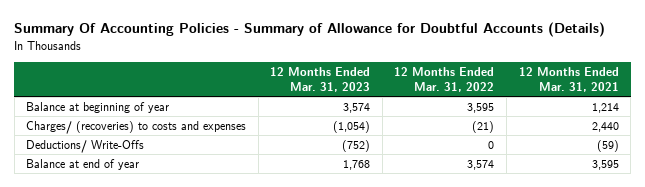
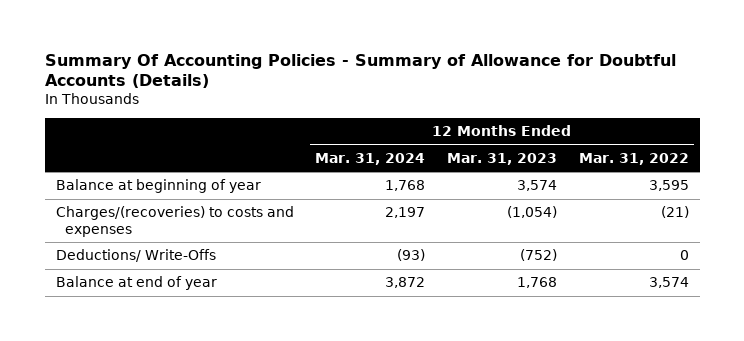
- | 12 Months Ended Mar. 31, 2023 | 12 Months Ended Mar. 31, 2022 | 12 Months Ended Mar. 31, 2021
+ | 12 Months Ended Mar. 31, 2024 | 12 Months Ended Mar. 31, 2023 | 12 Months Ended Mar. 31, 2022
- Charges/ (recoveries) to costs and expenses | (1,054) | (21) | 2,440
+ Charges/(recoveries) to costs and expenses | 2,197 | (1,054) | (21)

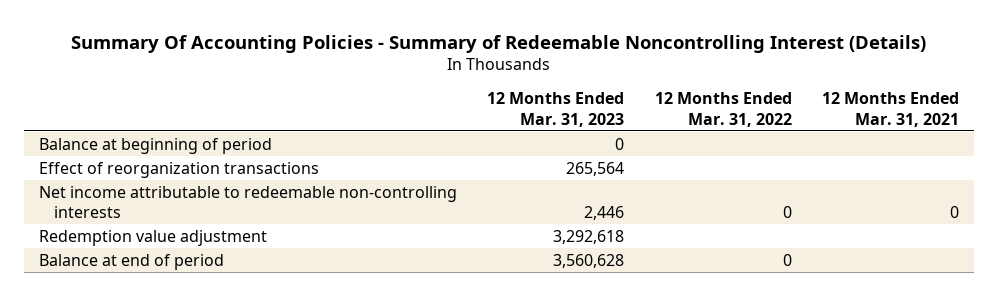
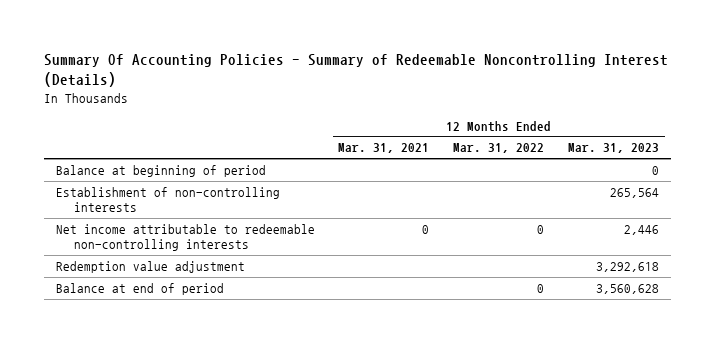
- | 12 Months Ended Mar. 31, 2023 | 12 Months Ended Mar. 31, 2022 | 12 Months Ended Mar. 31, 2021
+ | 12 Months Ended Mar. 31, 2021 | 12 Months Ended Mar. 31, 2022 | 12 Months Ended Mar. 31, 2023
- Effect of reorganization transactions | 265,564 | |
+ Establishment of non-controlling interests | | | 265,564

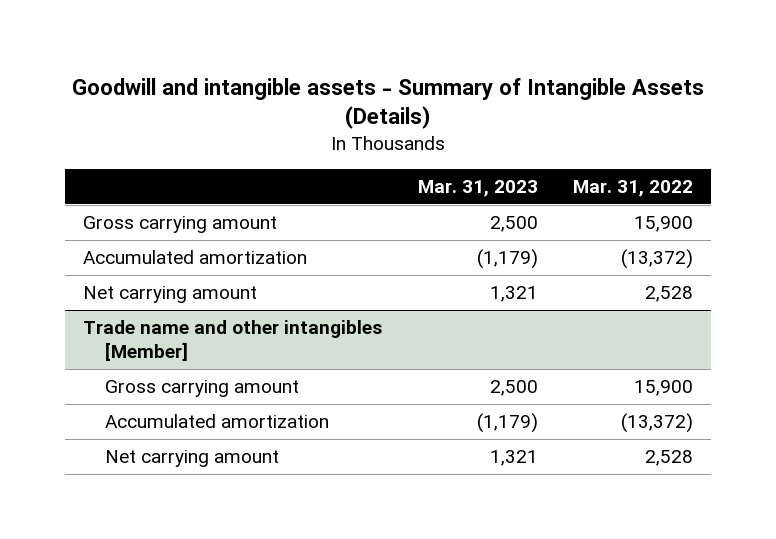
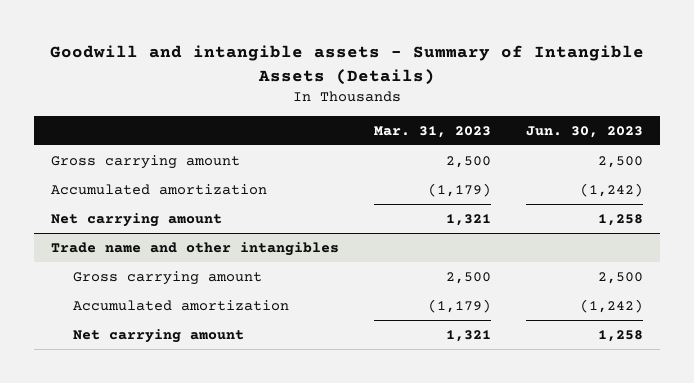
- | Mar. 31, 2023 | Mar. 31, 2022
+ | Mar. 31, 2023 | Jun. 30, 2023
- Trade name and other intangibles [Member]
+ Trade name and other intangibles

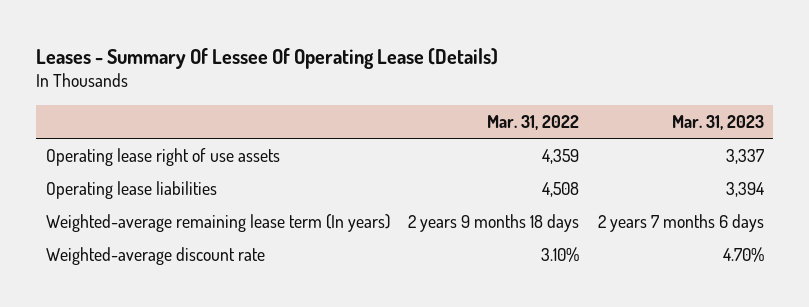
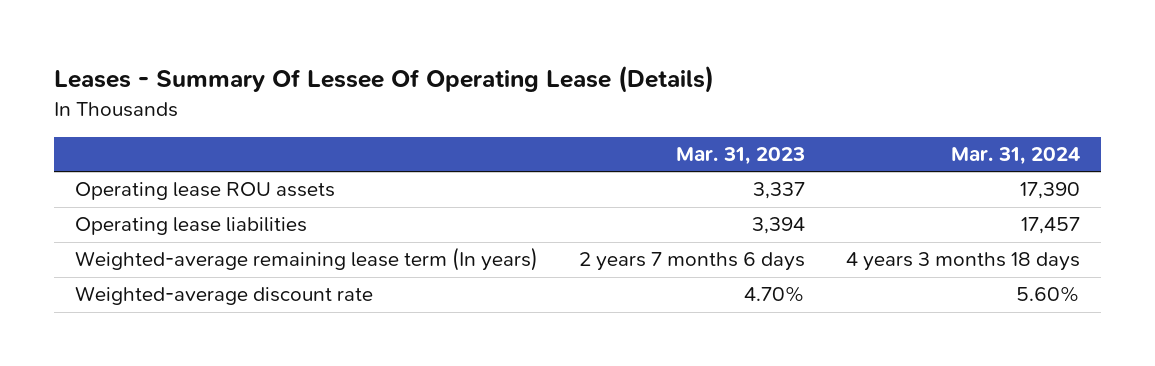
- | Mar. 31, 2022 | Mar. 31, 2023
+ | Mar. 31, 2023 | Mar. 31, 2024
- Operating lease right of use assets | 4,359 | 3,337
+ Operating lease ROU assets | 3,337 | 17,390

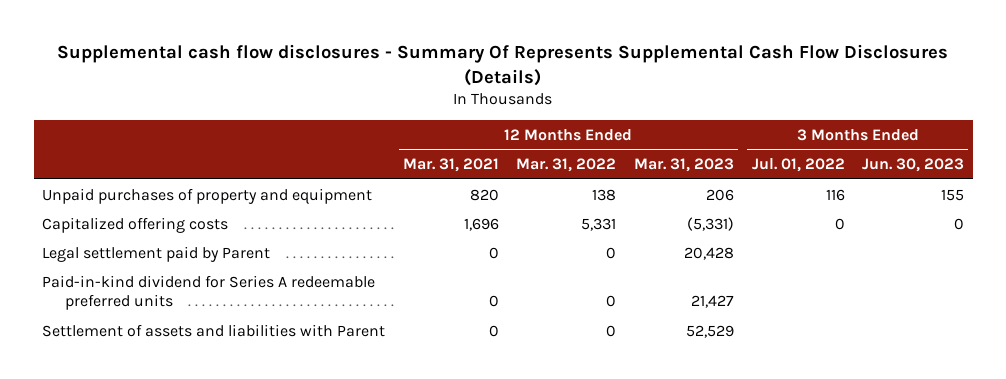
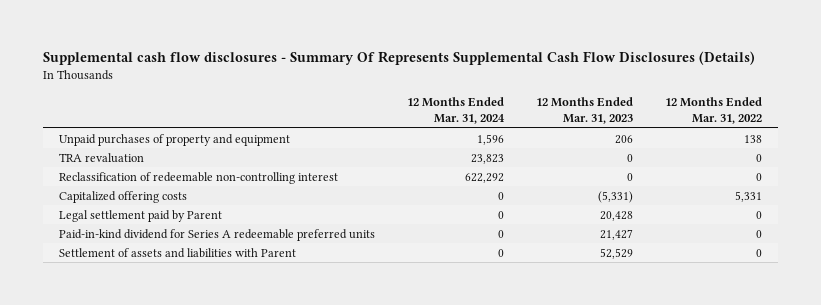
- | 12 Months Ended Mar. 31, 2021 | 12 Months Ended Mar. 31, 2022 | 12 Months Ended Mar. 31, 2023 | 3 Months Ended Jul. 01, 2022 | 3 Months Ended Jun. 30, 2023
+ | 12 Months Ended Mar. 31, 2024 | 12 Months Ended Mar. 31, 2023 | 12 Months Ended Mar. 31, 2022
+ TRA revaluation | 23,823 | 0 | 0
+ Reclassification of redeemable non-controlling interest | 622,292 | 0 | 0

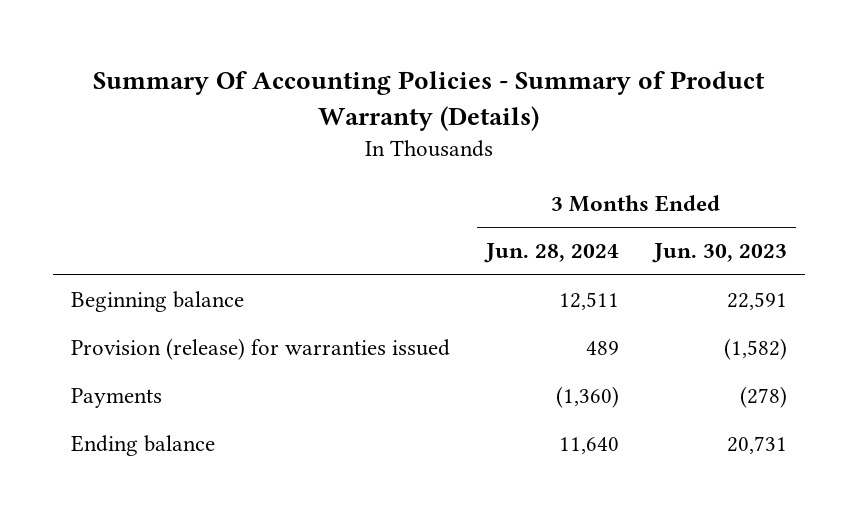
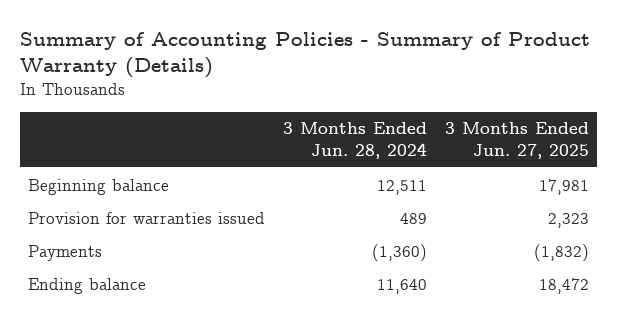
- Summary Of Accounting Policies - Summary of Product Warranty (Details)
+ Summary of Accounting Policies - Summary of Product Warranty (Details)
- | 3 Months Ended Jun. 28, 2024 | 3 Months Ended Jun. 30, 2023
+ | 3 Months Ended Jun. 28, 2024 | 3 Months Ended Jun. 27, 2025
- Provision (release) for warranties issued | 489 | (1,582)
+ Provision for warranties issued | 489 | 2,323

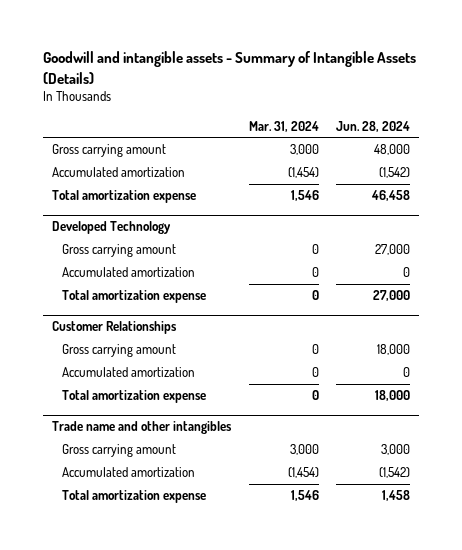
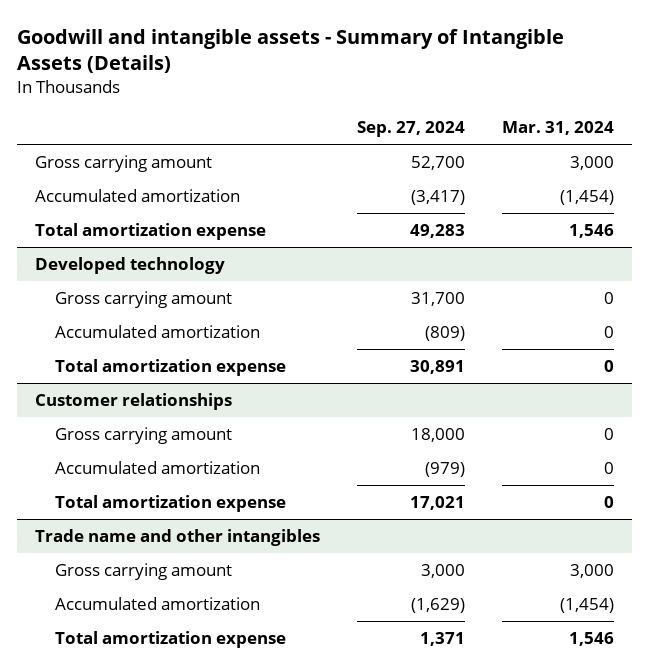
- | Mar. 31, 2024 | Jun. 28, 2024
+ | Sep. 27, 2024 | Mar. 31, 2024
- Developed Technology
+ Developed technology
- Customer Relationships
+ Customer relationships

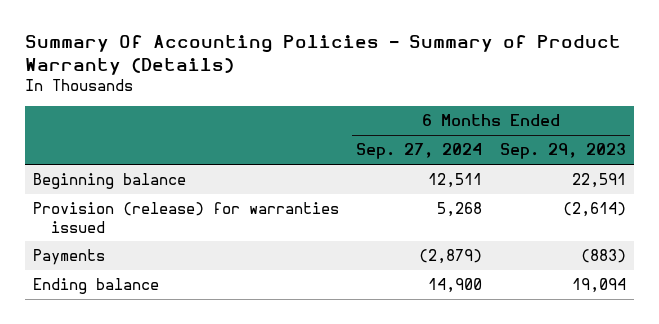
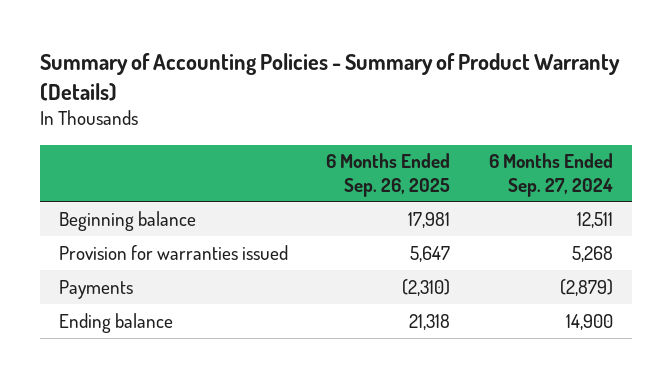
- Summary Of Accounting Policies - Summary of Product Warranty (Details)
+ Summary of Accounting Policies - Summary of Product Warranty (Details)
- | 6 Months Ended Sep. 27, 2024 | 6 Months Ended Sep. 29, 2023
+ | 6 Months Ended Sep. 26, 2025 | 6 Months Ended Sep. 27, 2024
- Provision (release) for warranties issued | 5,268 | (2,614)
+ Provision for warranties issued | 5,647 | 5,268

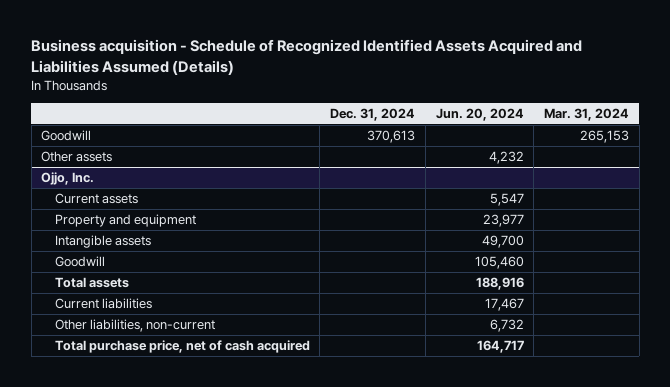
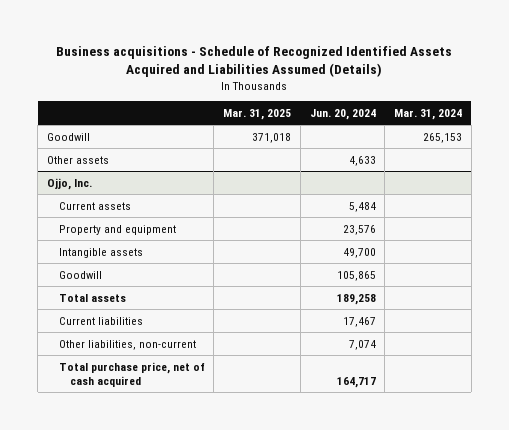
- Business acquisition - Schedule of Recognized Identified Assets Acquired and Liabilities Assumed (Details)
+ Business acquisitions - Schedule of Recognized Identified Assets Acquired and Liabilities Assumed (Details)
- | Dec. 31, 2024 | Jun. 20, 2024 | Mar. 31, 2024
+ | Mar. 31, 2025 | Jun. 20, 2024 | Mar. 31, 2024
- Other assets | | 4,232 |
+ Other assets | | 4,633 |
@ Ojjo, Inc.
- Current assets | | 5,547 |
- Property and equipment | | 23,977 |
+ Current assets | | 5,484 |
+ Property and equipment | | 23,576 |
- Goodwill | | 105,460 |
- Total assets | | 188,916 |
+ Goodwill | | 105,865 |
+ Total assets | | 189,258 |
- Other liabilities, non-current | | 6,732 |
+ Other liabilities, non-current | | 7,074 |

